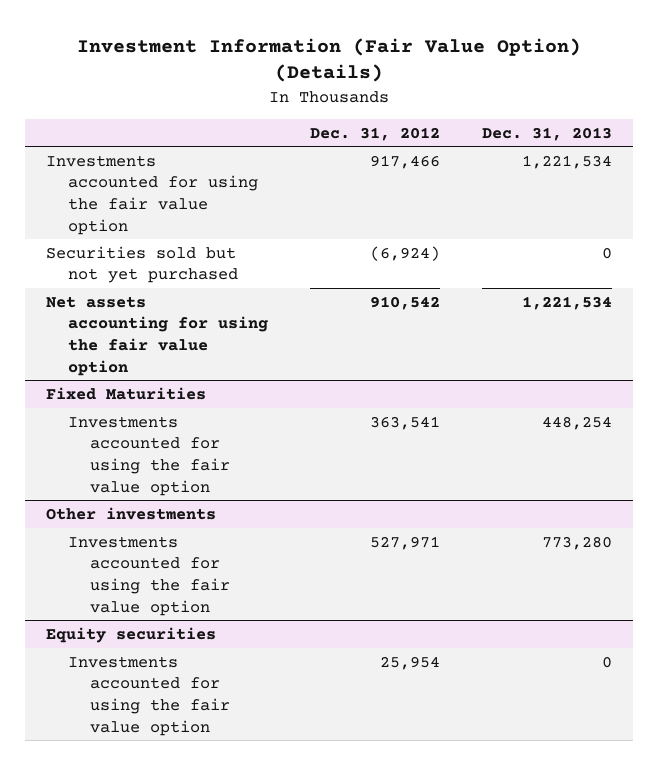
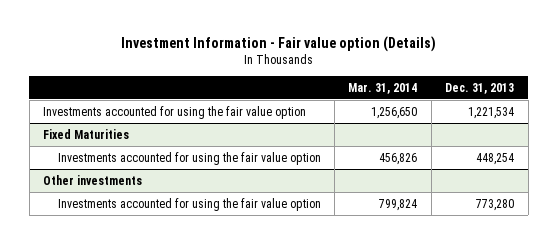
- Investment Information (Fair Value Option) (Details)
+ Investment Information - Fair value option (Details)
- | Dec. 31, 2012 | Dec. 31, 2013
+ | Mar. 31, 2014 | Dec. 31, 2013
- Securities sold but not yet purchased | (6,924) | 0
- Net assets accounting for using the fair value option | 910,542 | 1,221,534
- Equity securities
- Investments accounted for using the fair value option | 25,954 | 0

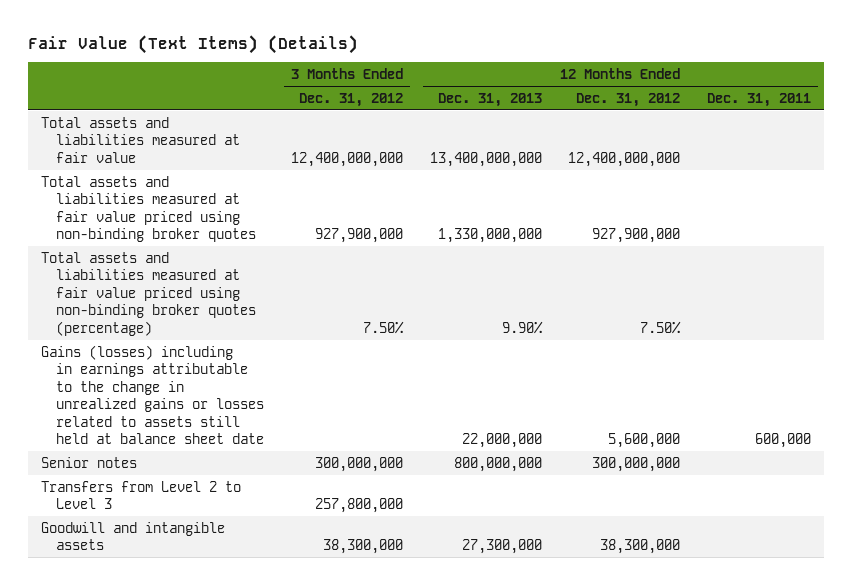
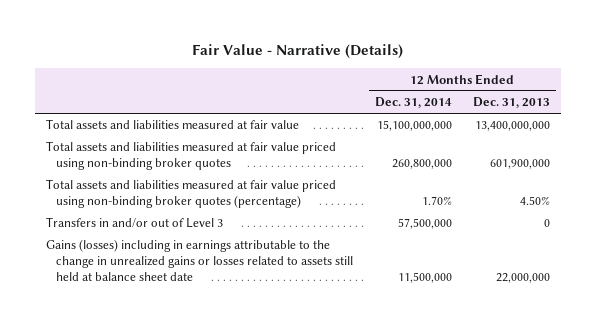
- Fair Value (Text Items) (Details)
+ Fair Value - Narrative (Details)
- | 3 Months Ended Dec. 31, 2012 | 12 Months Ended Dec. 31, 2013 | 12 Months Ended Dec. 31, 2012 | 12 Months Ended Dec. 31, 2011
+ | 12 Months Ended Dec. 31, 2014 | 12 Months Ended Dec. 31, 2013
- Total assets and liabilities measured at fair value priced using non-binding broker quotes | 927,900,000 | 1,330,000,000 | 927,900,000 |
- Total assets and liabilities measured at fair value priced using non-binding broker quotes (percentage) | 7.50% | 9.90% | 7.50% |
+ Total assets and liabilities measured at fair value priced using non-binding broker quotes | 260,800,000 | 601,900,000
+ Total assets and liabilities measured at fair value priced using non-binding broker quotes (percentage) | 1.70% | 4.50%
+ Transfers in and/or out of Level 3 | 57,500,000 | 0
- Senior notes | 300,000,000 | 800,000,000 | 300,000,000 |
- Transfers from Level 2 to Level 3 | 257,800,000 | | |
- Goodwill and intangible assets | 38,300,000 | 27,300,000 | 38,300,000 |

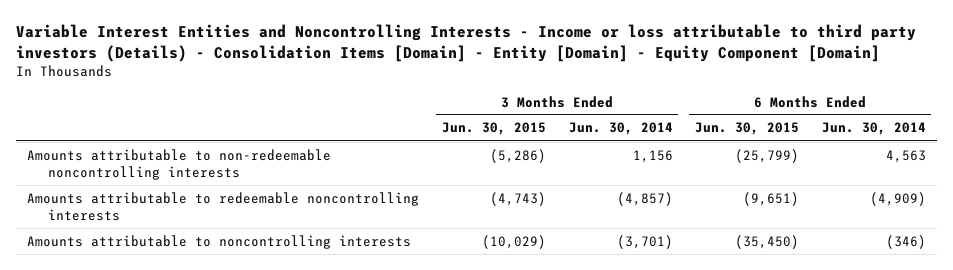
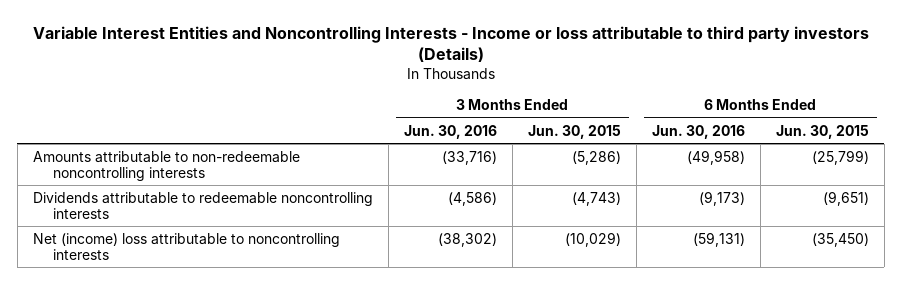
- Variable Interest Entities and Noncontrolling Interests - Income or loss attributable to third party investors (Details) - Consolidation Items [Domain] - Entity [Domain] - Equity Component [Domain]
+ Variable Interest Entities and Noncontrolling Interests - Income or loss attributable to third party investors (Details)
- | 3 Months Ended Jun. 30, 2015 | 3 Months Ended Jun. 30, 2014 | 6 Months Ended Jun. 30, 2015 | 6 Months Ended Jun. 30, 2014
+ | 3 Months Ended Jun. 30, 2016 | 3 Months Ended Jun. 30, 2015 | 6 Months Ended Jun. 30, 2016 | 6 Months Ended Jun. 30, 2015
- Amounts attributable to redeemable noncontrolling interests | (4,743) | (4,857) | (9,651) | (4,909)
- Amounts attributable to noncontrolling interests | (10,029) | (3,701) | (35,450) | (346)
+ Dividends attributable to redeemable noncontrolling interests | (4,586) | (4,743) | (9,173) | (9,651)
+ Net (income) loss attributable to noncontrolling interests | (38,302) | (10,029) | (59,131) | (35,450)

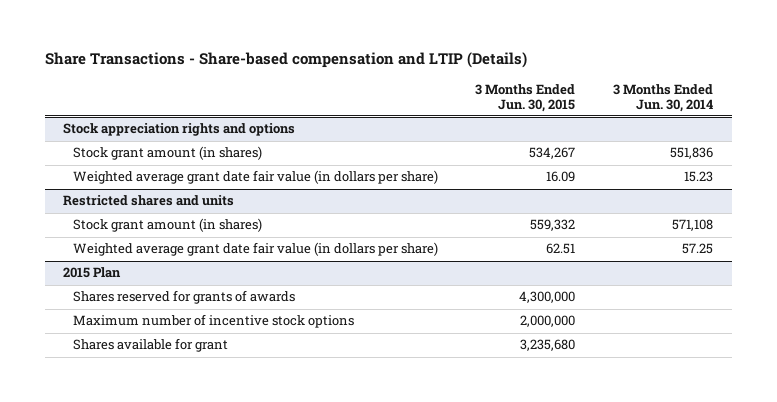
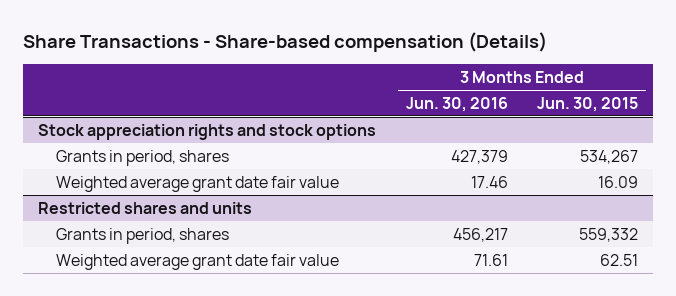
- Share Transactions - Share-based compensation and LTIP (Details)
+ Share Transactions - Share-based compensation (Details)
- | 3 Months Ended Jun. 30, 2015 | 3 Months Ended Jun. 30, 2014
+ | 3 Months Ended Jun. 30, 2016 | 3 Months Ended Jun. 30, 2015
- Stock appreciation rights and options
- Stock grant amount (in shares) | 534,267 | 551,836
- Weighted average grant date fair value (in dollars per share) | 16.09 | 15.23
+ Stock appreciation rights and stock options
+ Grants in period, shares | 427,379 | 534,267
+ Weighted average grant date fair value | 17.46 | 16.09
@ Restricted shares and units
- Stock grant amount (in shares) | 559,332 | 571,108
- Weighted average grant date fair value (in dollars per share) | 62.51 | 57.25
- 2015 Plan
- Shares reserved for grants of awards | 4,300,000 |
- Maximum number of incentive stock options | 2,000,000 |
- Shares available for grant | 3,235,680 |
@ Restricted shares and units
+ Grants in period, shares | 456,217 | 559,332
+ Weighted average grant date fair value | 71.61 | 62.51

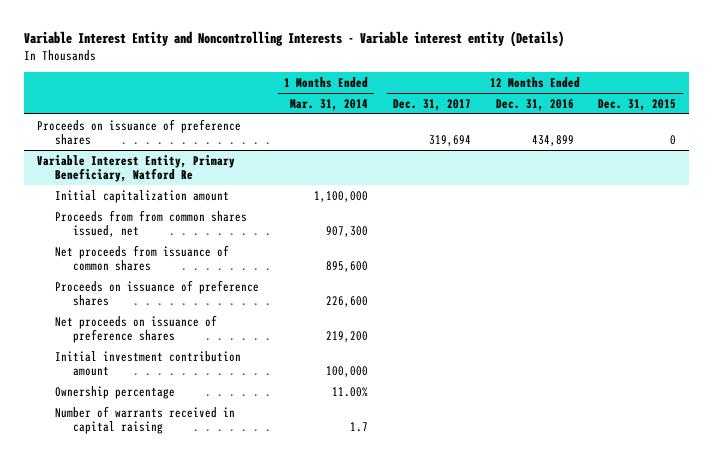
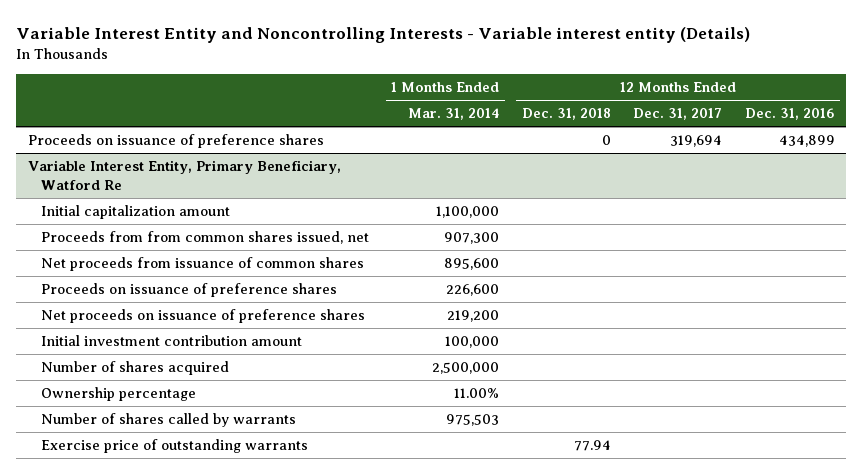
- | 1 Months Ended Mar. 31, 2014 | 12 Months Ended Dec. 31, 2017 | 12 Months Ended Dec. 31, 2016 | 12 Months Ended Dec. 31, 2015
+ | 1 Months Ended Mar. 31, 2014 | 12 Months Ended Dec. 31, 2018 | 12 Months Ended Dec. 31, 2017 | 12 Months Ended Dec. 31, 2016
@ Variable Interest Entity, Primary Beneficiary, Watford Re
+ Number of shares acquired | 2,500,000 | | |
- Number of warrants received in capital raising | 1.7 | | |
+ Number of shares called by warrants | 975,503 | | |
+ Exercise price of outstanding warrants | | 77.94 | |

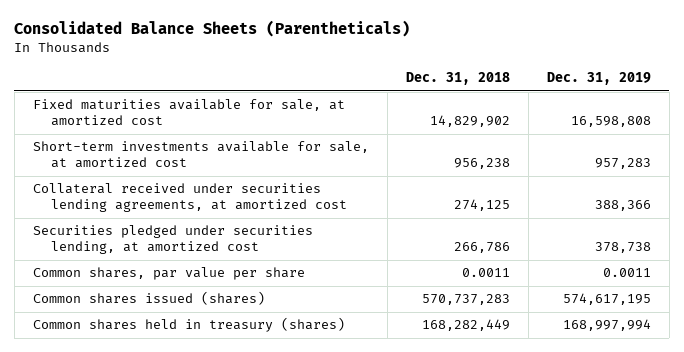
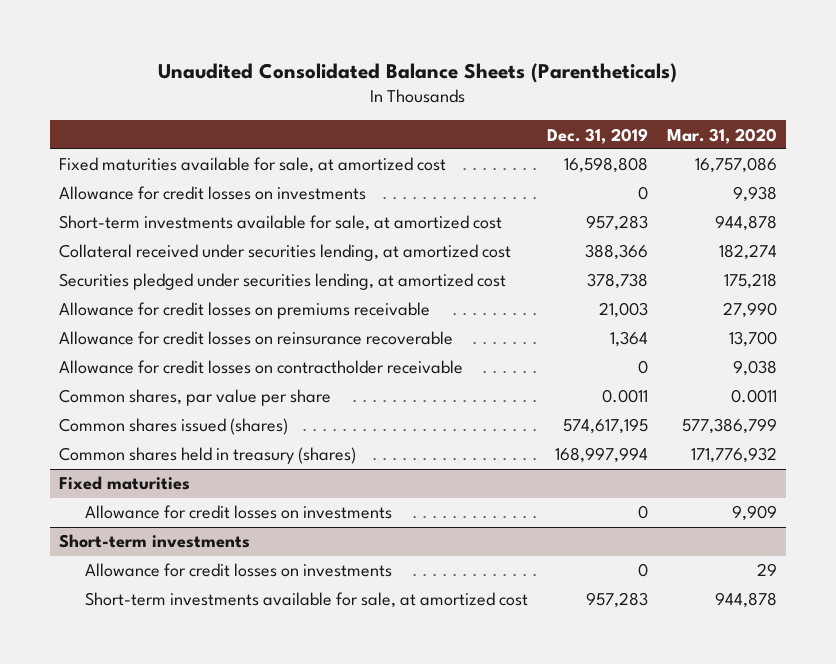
- Consolidated Balance Sheets (Parentheticals)
+ Unaudited Consolidated Balance Sheets (Parentheticals)
- | Dec. 31, 2018 | Dec. 31, 2019
+ | Dec. 31, 2019 | Mar. 31, 2020
+ Allowance for credit losses on investments | 0 | 9,938
- Collateral received under securities lending agreements, at amortized cost | 274,125 | 388,366
+ Collateral received under securities lending, at amortized cost | 388,366 | 182,274
+ Allowance for credit losses on premiums receivable | 21,003 | 27,990
+ Allowance for credit losses on reinsurance recoverable | 1,364 | 13,700
+ Allowance for credit losses on contractholder receivable | 0 | 9,038
+ Fixed maturities
+ Allowance for credit losses on investments | 0 | 9,909
+ Short-term investments
+ Allowance for credit losses on investments | 0 | 29
+ Short-term investments available for sale, at amortized cost | 957,283 | 944,878

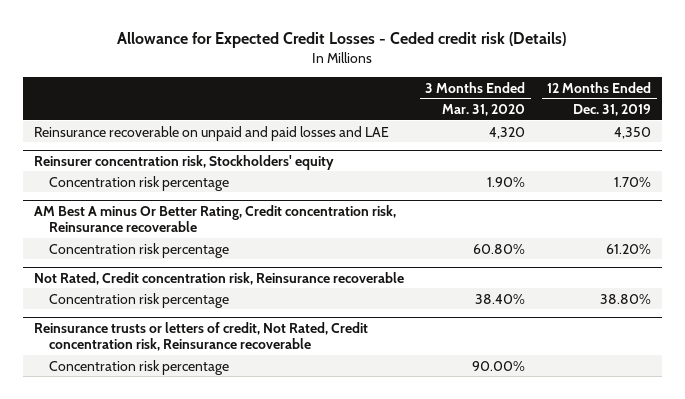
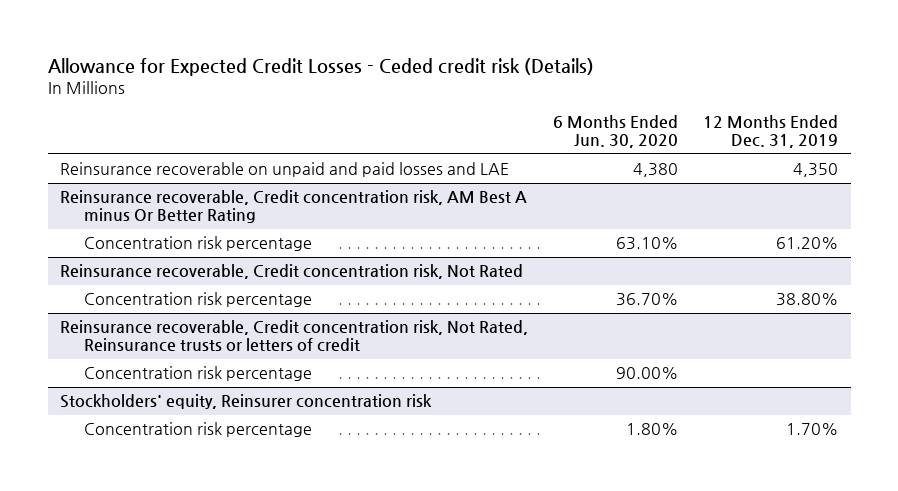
- | 3 Months Ended Mar. 31, 2020 | 12 Months Ended Dec. 31, 2019
+ | 6 Months Ended Jun. 30, 2020 | 12 Months Ended Dec. 31, 2019
- Reinsurer concentration risk, Stockholders' equity
- Concentration risk percentage | 1.90% | 1.70%
- AM Best A minus Or Better Rating, Credit concentration risk, Reinsurance recoverable
+ Reinsurance recoverable, Credit concentration risk, AM Best A minus Or Better Rating
- Not Rated, Credit concentration risk, Reinsurance recoverable
+ Reinsurance recoverable, Credit concentration risk, Not Rated
- Reinsurance trusts or letters of credit, Not Rated, Credit concentration risk, Reinsurance recoverable
+ Reinsurance recoverable, Credit concentration risk, Not Rated, Reinsurance trusts or letters of credit
+ Stockholders' equity, Reinsurer concentration risk
+ Concentration risk percentage | 1.80% | 1.70%

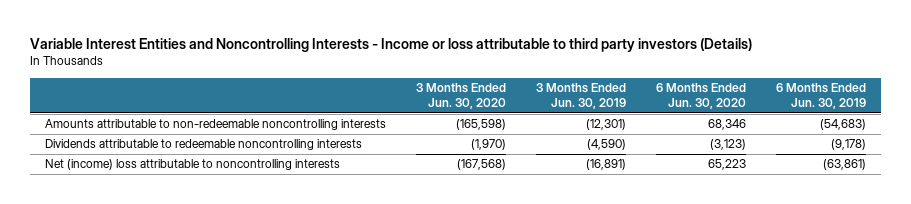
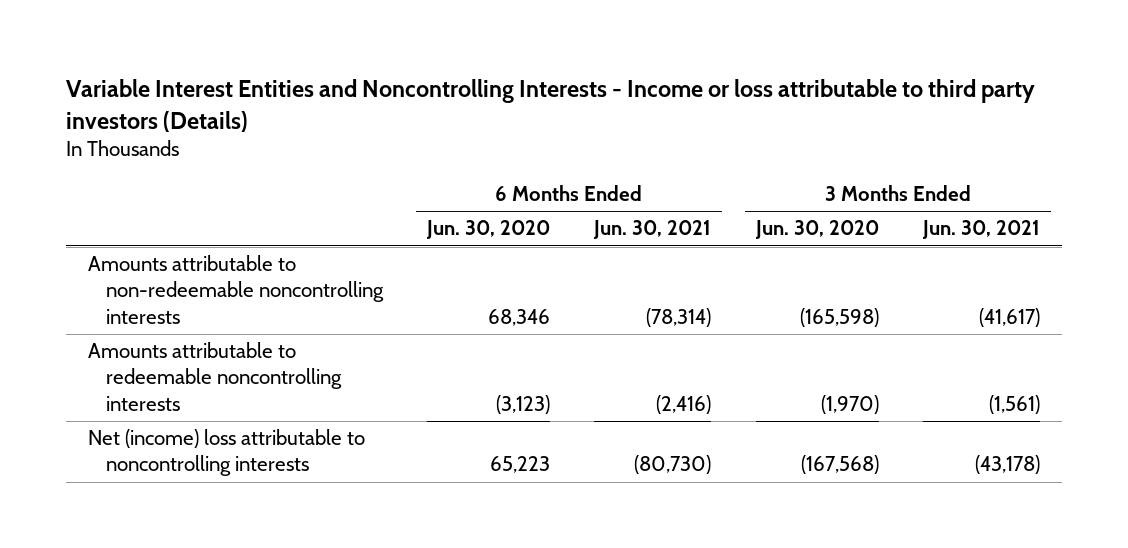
- | 3 Months Ended Jun. 30, 2020 | 3 Months Ended Jun. 30, 2019 | 6 Months Ended Jun. 30, 2020 | 6 Months Ended Jun. 30, 2019
+ | 6 Months Ended Jun. 30, 2020 | 6 Months Ended Jun. 30, 2021 | 3 Months Ended Jun. 30, 2020 | 3 Months Ended Jun. 30, 2021
- Dividends attributable to redeemable noncontrolling interests | (1,970) | (4,590) | (3,123) | (9,178)
+ Amounts attributable to redeemable noncontrolling interests | (3,123) | (2,416) | (1,970) | (1,561)

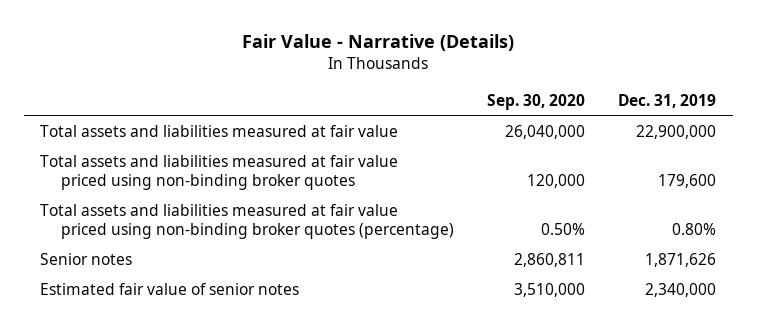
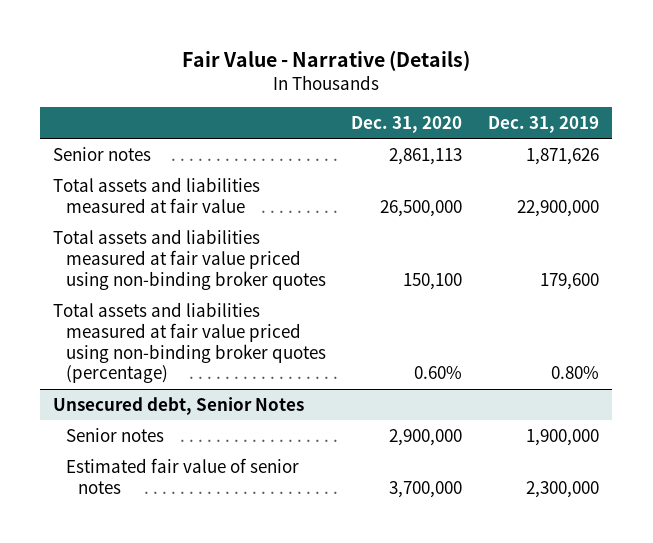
- | Sep. 30, 2020 | Dec. 31, 2019
+ | Dec. 31, 2020 | Dec. 31, 2019
moved up: Senior notes | 2,861,113 | 1,871,626
- Estimated fair value of senior notes | 3,510,000 | 2,340,000
+ Unsecured debt, Senior Notes
+ Senior notes | 2,900,000 | 1,900,000
+ Estimated fair value of senior notes | 3,700,000 | 2,300,000

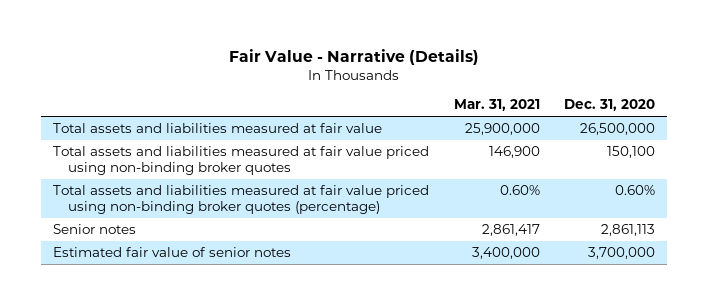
- | Dec. 31, 2020 | Dec. 31, 2019
+ | Mar. 31, 2021 | Dec. 31, 2020
- Unsecured debt, Senior Notes
- Senior notes | 2,900,000 | 1,900,000
moved down: Senior notes | 2,861,417 | 2,861,113

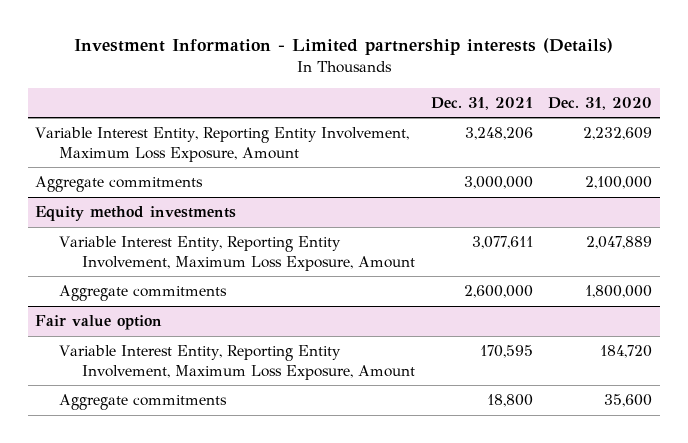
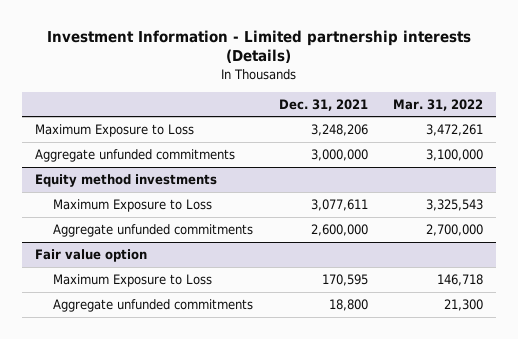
- | Dec. 31, 2021 | Dec. 31, 2020
+ | Dec. 31, 2021 | Mar. 31, 2022
- Variable Interest Entity, Reporting Entity Involvement, Maximum Loss Exposure, Amount | 3,248,206 | 2,232,609
- Aggregate commitments | 3,000,000 | 2,100,000
+ Maximum Exposure to Loss | 3,248,206 | 3,472,261
+ Aggregate unfunded commitments | 3,000,000 | 3,100,000
@ Equity method investments
- Variable Interest Entity, Reporting Entity Involvement, Maximum Loss Exposure, Amount | 3,077,611 | 2,047,889
- Aggregate commitments | 2,600,000 | 1,800,000
+ Maximum Exposure to Loss | 3,077,611 | 3,325,543
+ Aggregate unfunded commitments | 2,600,000 | 2,700,000
@ Fair value option
- Variable Interest Entity, Reporting Entity Involvement, Maximum Loss Exposure, Amount | 170,595 | 184,720
- Aggregate commitments | 18,800 | 35,600
+ Maximum Exposure to Loss | 170,595 | 146,718
+ Aggregate unfunded commitments | 18,800 | 21,300

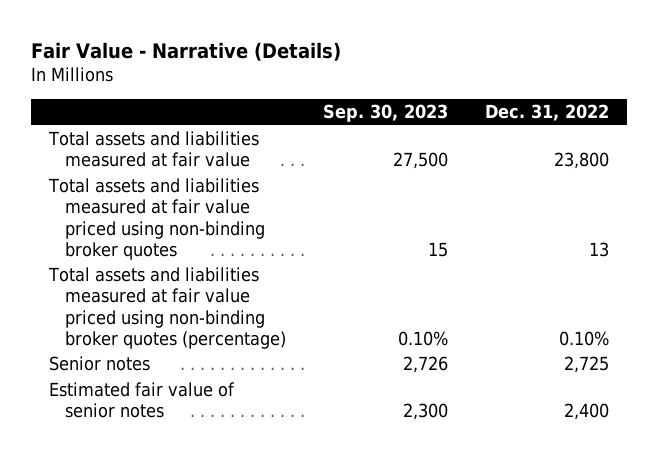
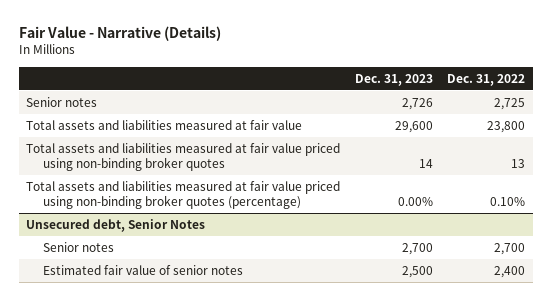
- | Sep. 30, 2023 | Dec. 31, 2022
+ | Dec. 31, 2023 | Dec. 31, 2022
moved up: Senior notes | 2,726 | 2,725
+ Unsecured debt, Senior Notes
+ Senior notes | 2,700 | 2,700

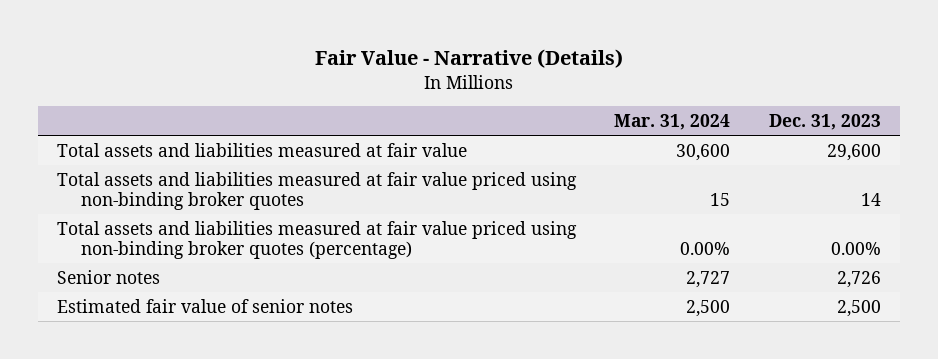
- | Dec. 31, 2023 | Dec. 31, 2022
+ | Mar. 31, 2024 | Dec. 31, 2023
- Unsecured debt, Senior Notes
- Senior notes | 2,700 | 2,700
moved down: Senior notes | 2,727 | 2,726

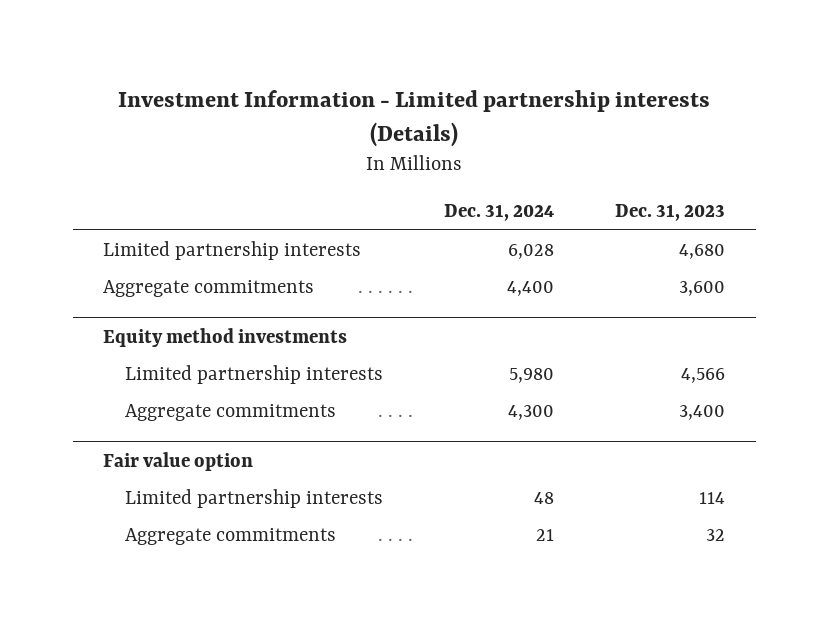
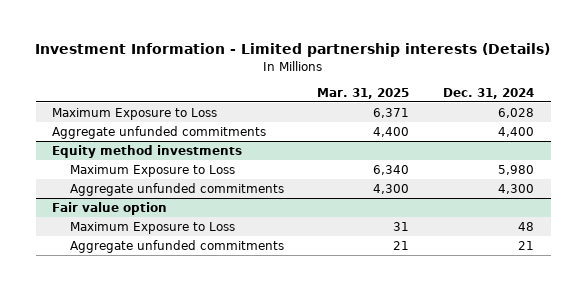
- | Dec. 31, 2024 | Dec. 31, 2023
+ | Mar. 31, 2025 | Dec. 31, 2024
- Limited partnership interests | 6,028 | 4,680
- Aggregate commitments | 4,400 | 3,600
+ Maximum Exposure to Loss | 6,371 | 6,028
+ Aggregate unfunded commitments | 4,400 | 4,400
@ Equity method investments
- Limited partnership interests | 5,980 | 4,566
- Aggregate commitments | 4,300 | 3,400
+ Maximum Exposure to Loss | 6,340 | 5,980
+ Aggregate unfunded commitments | 4,300 | 4,300
@ Fair value option
- Limited partnership interests | 48 | 114
- Aggregate commitments | 21 | 32
+ Maximum Exposure to Loss | 31 | 48
+ Aggregate unfunded commitments | 21 | 21

